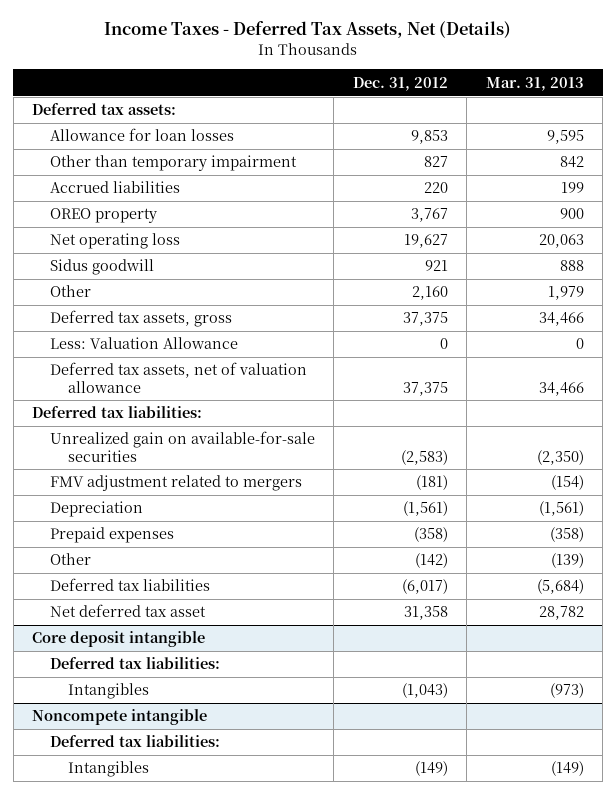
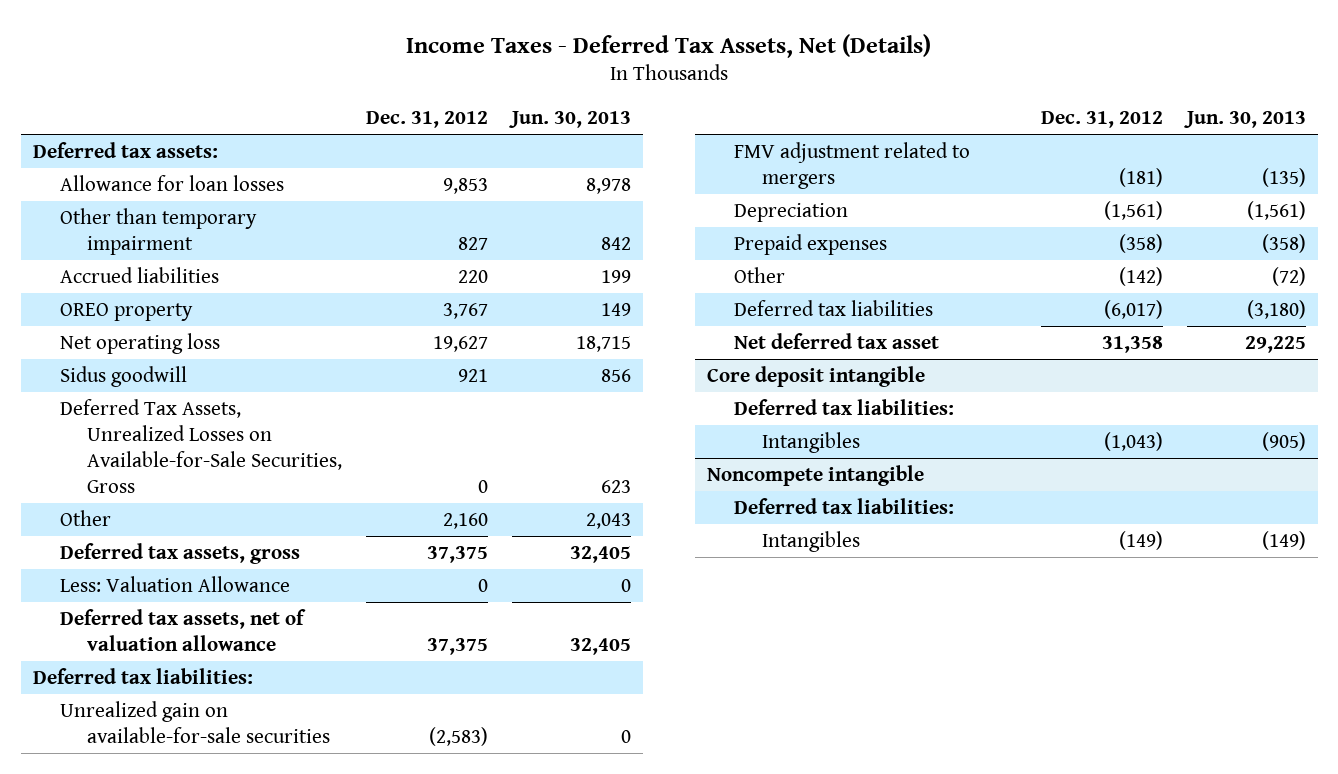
- | Dec. 31, 2012 | Mar. 31, 2013
+ | Dec. 31, 2012 | Jun. 30, 2013
+ Deferred Tax Assets, Unrealized Losses on Available-for-Sale Securities, Gross | 0 | 623

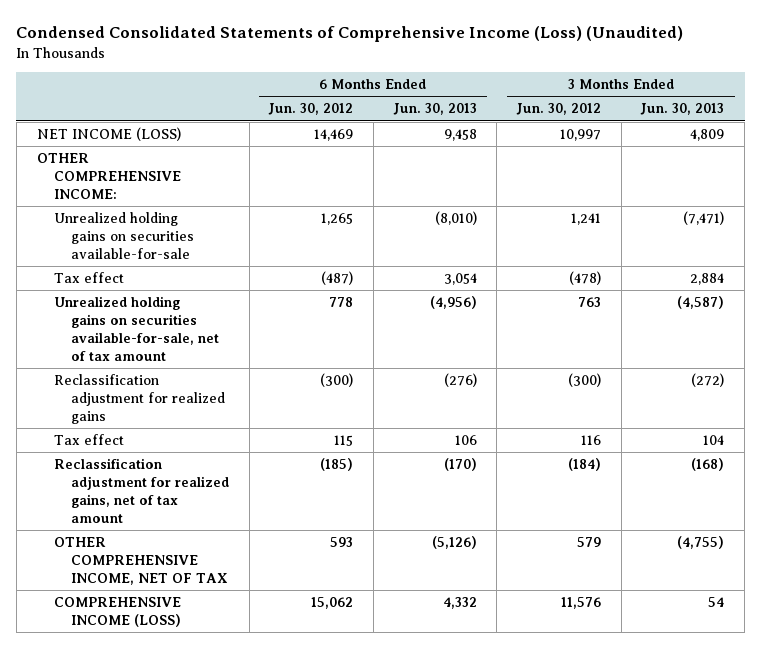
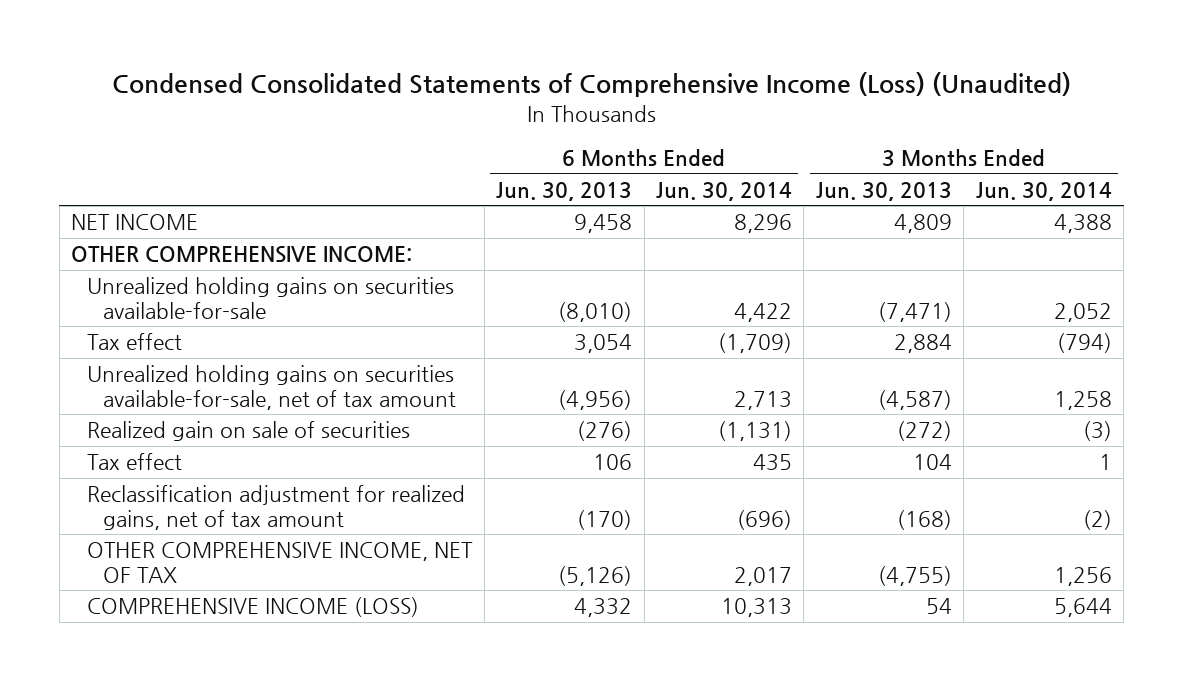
- | 6 Months Ended Jun. 30, 2012 | 6 Months Ended Jun. 30, 2013 | 3 Months Ended Jun. 30, 2012 | 3 Months Ended Jun. 30, 2013
+ | 6 Months Ended Jun. 30, 2013 | 6 Months Ended Jun. 30, 2014 | 3 Months Ended Jun. 30, 2013 | 3 Months Ended Jun. 30, 2014
- NET INCOME (LOSS) | 14,469 | 9,458 | 10,997 | 4,809
+ NET INCOME | 9,458 | 8,296 | 4,809 | 4,388
- Reclassification adjustment for realized gains | (300) | (276) | (300) | (272)
+ Realized gain on sale of securities | (276) | (1,131) | (272) | (3)

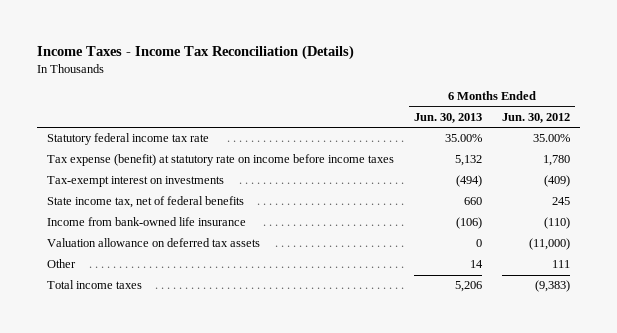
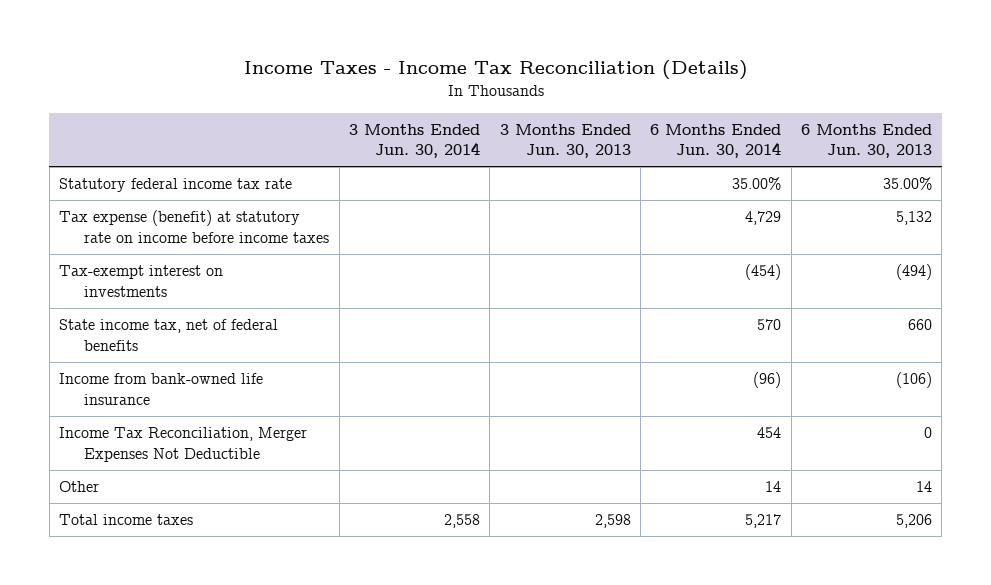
- | 6 Months Ended Jun. 30, 2013 | 6 Months Ended Jun. 30, 2012
+ | 3 Months Ended Jun. 30, 2014 | 3 Months Ended Jun. 30, 2013 | 6 Months Ended Jun. 30, 2014 | 6 Months Ended Jun. 30, 2013
- Valuation allowance on deferred tax assets | 0 | (11,000)
+ Income Tax Reconciliation, Merger Expenses Not Deductible | | | 454 | 0

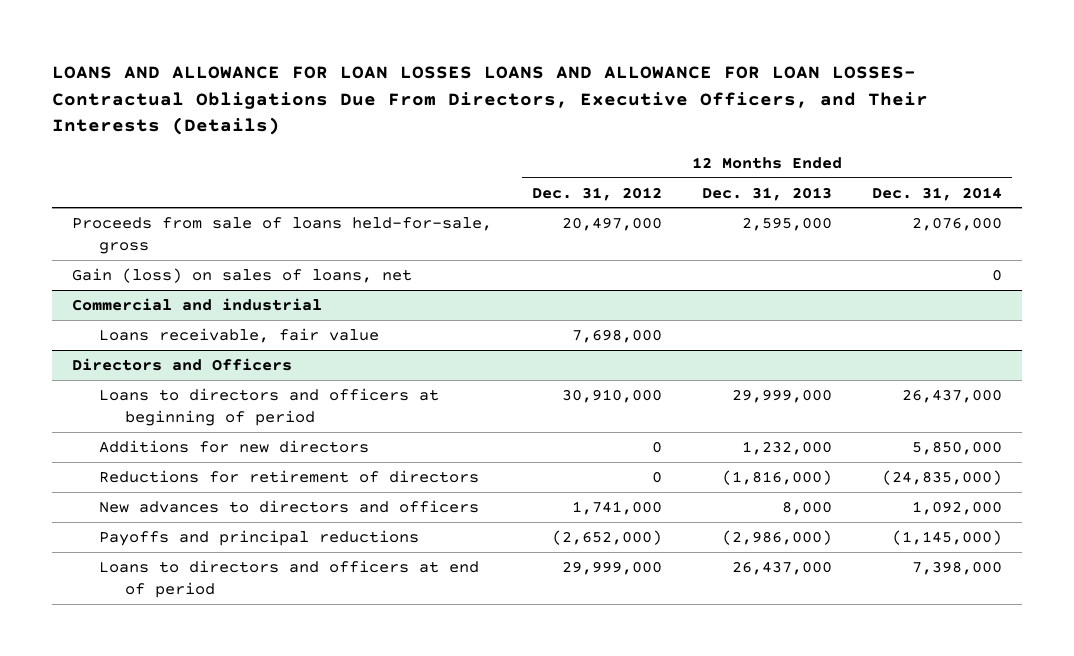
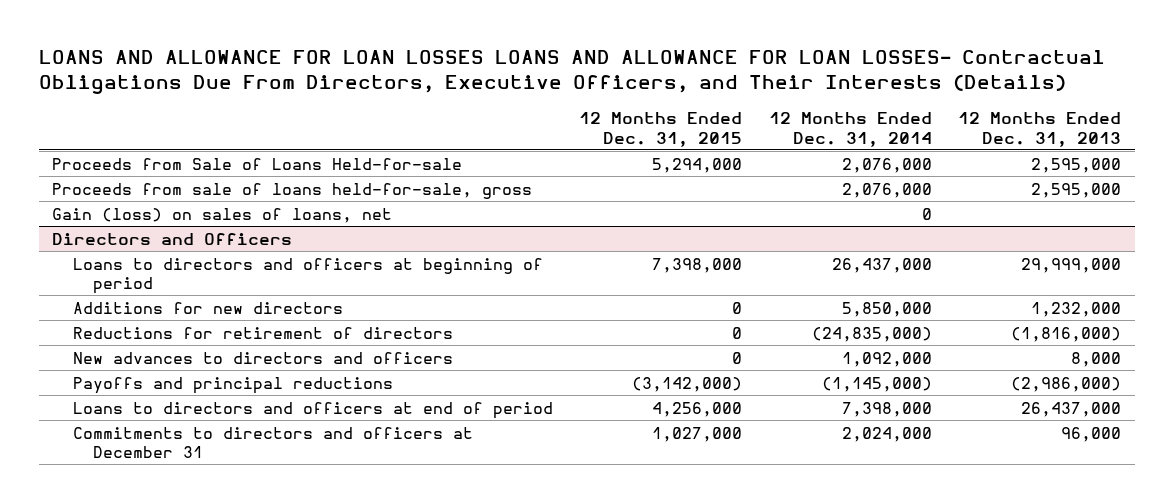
- | 12 Months Ended Dec. 31, 2012 | 12 Months Ended Dec. 31, 2013 | 12 Months Ended Dec. 31, 2014
+ | 12 Months Ended Dec. 31, 2015 | 12 Months Ended Dec. 31, 2014 | 12 Months Ended Dec. 31, 2013
+ Proceeds from Sale of Loans Held-for-sale | 5,294,000 | 2,076,000 | 2,595,000
- Commercial and industrial
- Loans receivable, fair value | 7,698,000 | |
@ Directors and Officers
+ Commitments to directors and officers at December 31 | 1,027,000 | 2,024,000 | 96,000

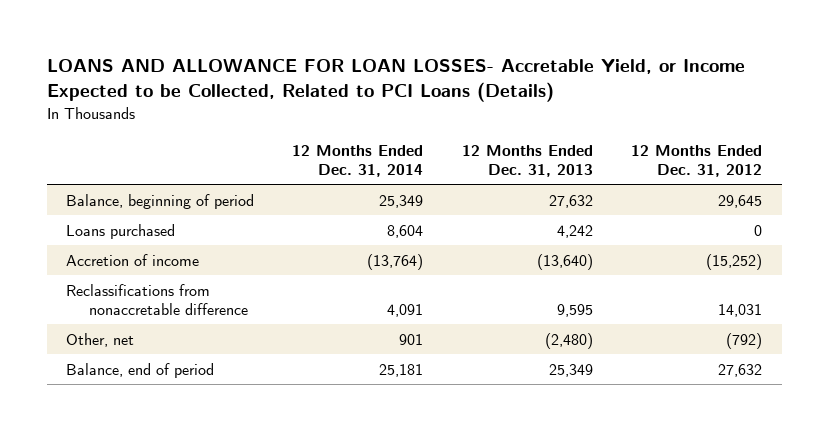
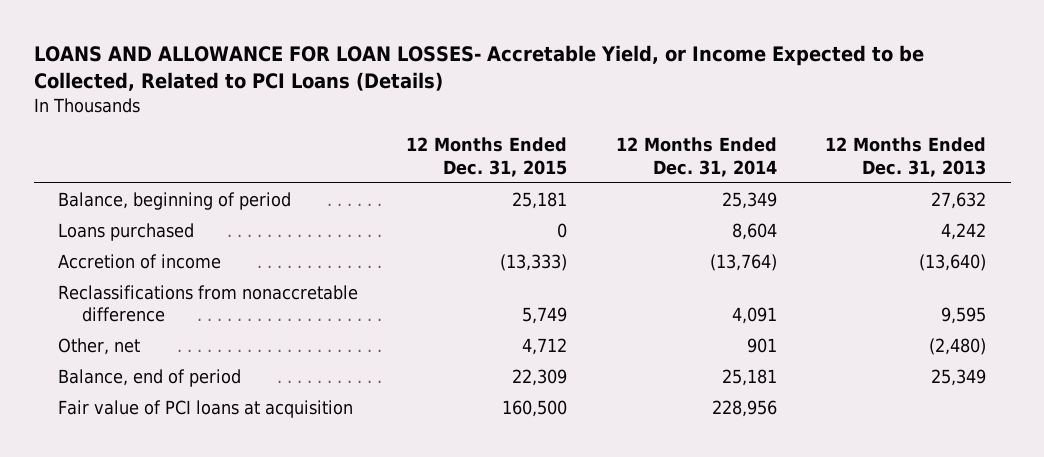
- | 12 Months Ended Dec. 31, 2014 | 12 Months Ended Dec. 31, 2013 | 12 Months Ended Dec. 31, 2012
+ | 12 Months Ended Dec. 31, 2015 | 12 Months Ended Dec. 31, 2014 | 12 Months Ended Dec. 31, 2013
+ Fair value of PCI loans at acquisition | 160,500 | 228,956 |

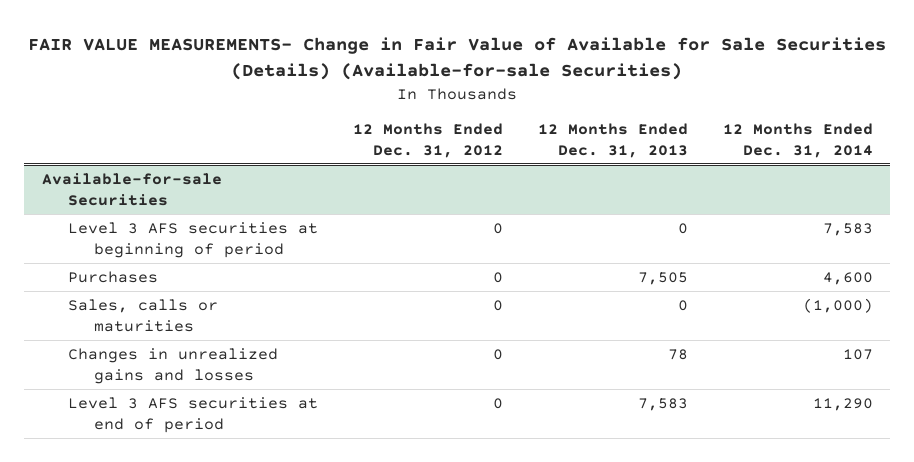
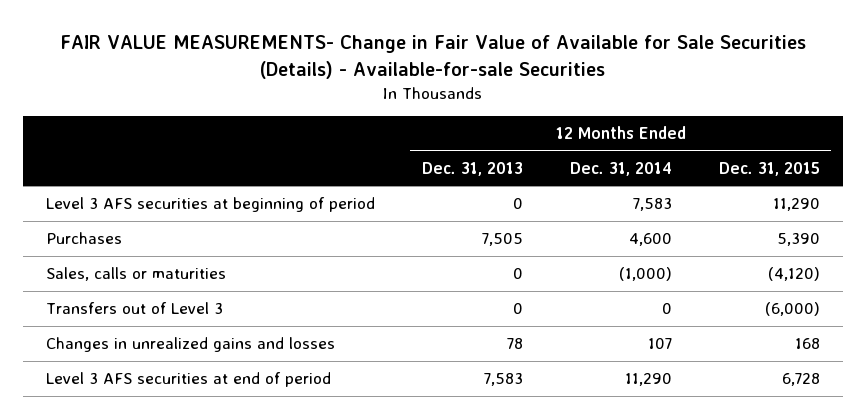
- FAIR VALUE MEASUREMENTS- Change in Fair Value of Available for Sale Securities (Details) (Available-for-sale Securities)
+ FAIR VALUE MEASUREMENTS- Change in Fair Value of Available for Sale Securities (Details) - Available-for-sale Securities
- | 12 Months Ended Dec. 31, 2012 | 12 Months Ended Dec. 31, 2013 | 12 Months Ended Dec. 31, 2014
+ | 12 Months Ended Dec. 31, 2013 | 12 Months Ended Dec. 31, 2014 | 12 Months Ended Dec. 31, 2015
- Available-for-sale Securities
+ Transfers out of Level 3 | 0 | 0 | (6,000)

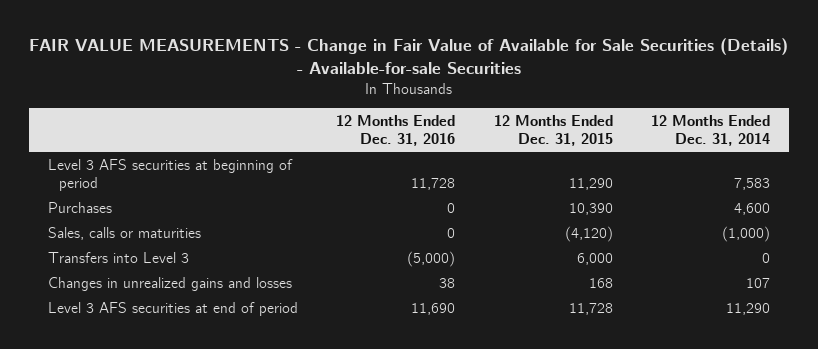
- FAIR VALUE MEASUREMENTS- Change in Fair Value of Available for Sale Securities (Details) - Available-for-sale Securities
+ FAIR VALUE MEASUREMENTS - Change in Fair Value of Available for Sale Securities (Details) - Available-for-sale Securities
- | 12 Months Ended Dec. 31, 2013 | 12 Months Ended Dec. 31, 2014 | 12 Months Ended Dec. 31, 2015
+ | 12 Months Ended Dec. 31, 2016 | 12 Months Ended Dec. 31, 2015 | 12 Months Ended Dec. 31, 2014
- Purchases | 7,505 | 4,600 | 5,390
+ Purchases | 0 | 10,390 | 4,600
- Transfers out of Level 3 | 0 | 0 | (6,000)
+ Transfers into Level 3 | (5,000) | 6,000 | 0
- Level 3 AFS securities at end of period | 7,583 | 11,290 | 6,728
+ Level 3 AFS securities at end of period | 11,690 | 11,728 | 11,290

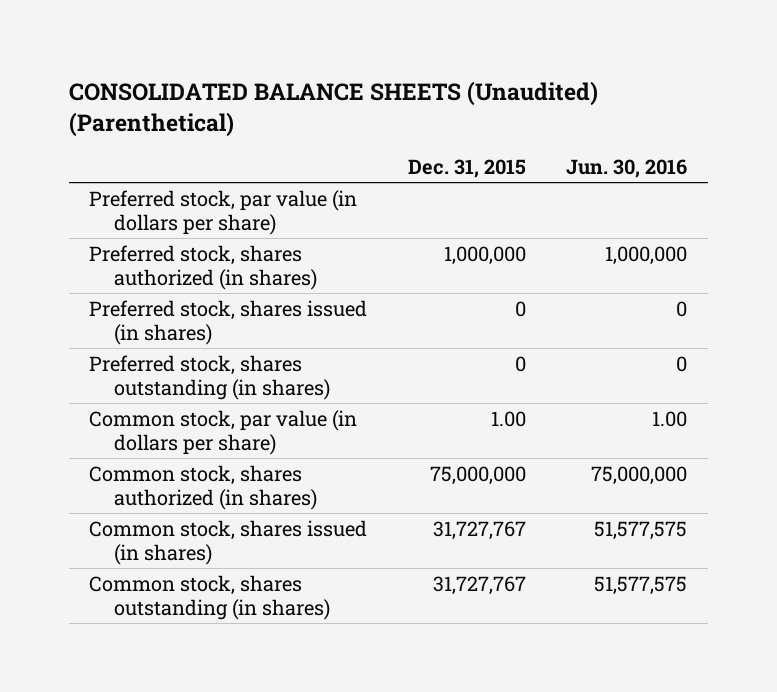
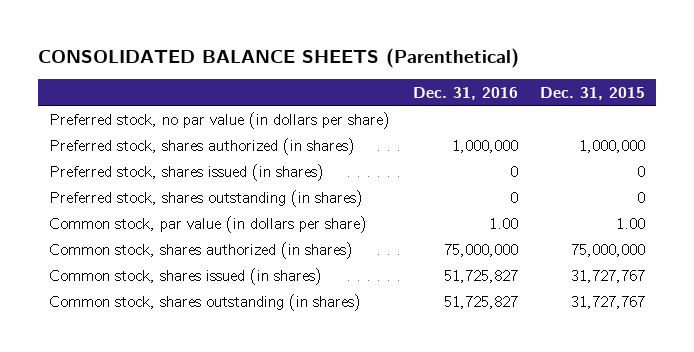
- CONSOLIDATED BALANCE SHEETS (Unaudited) (Parenthetical)
+ CONSOLIDATED BALANCE SHEETS (Parenthetical)
- | Dec. 31, 2015 | Jun. 30, 2016
+ | Dec. 31, 2016 | Dec. 31, 2015
- Preferred stock, par value (in dollars per share)
+ Preferred stock, no par value (in dollars per share)

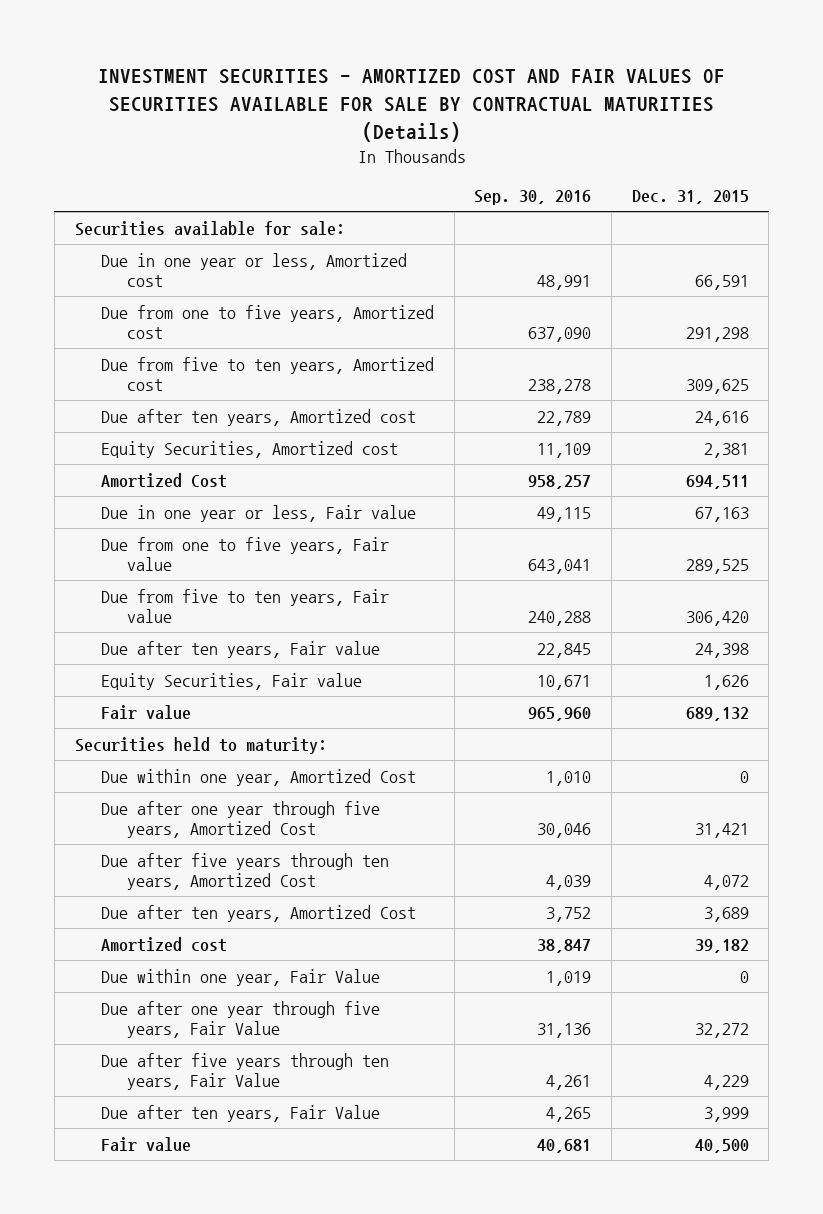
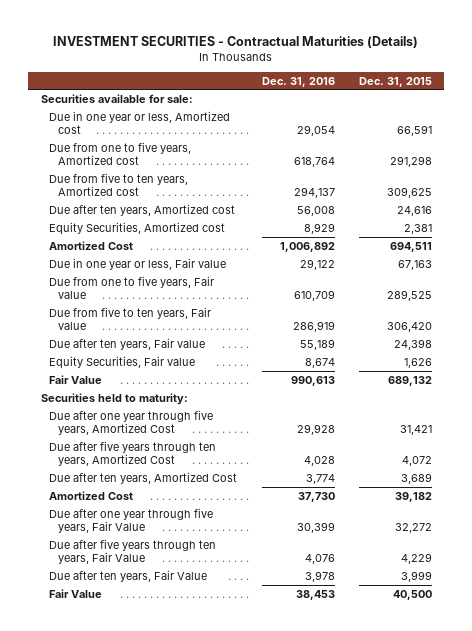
- INVESTMENT SECURITIES - AMORTIZED COST AND FAIR VALUES OF SECURITIES AVAILABLE FOR SALE BY CONTRACTUAL MATURITIES (Details)
+ INVESTMENT SECURITIES - Contractual Maturities (Details)
- | Sep. 30, 2016 | Dec. 31, 2015
+ | Dec. 31, 2016 | Dec. 31, 2015
- Fair value | 965,960 | 689,132
+ Fair Value | 990,613 | 689,132
- Due within one year, Amortized Cost | 1,010 | 0
- Amortized cost | 38,847 | 39,182
- Due within one year, Fair Value | 1,019 | 0
+ Amortized Cost | 37,730 | 39,182
- Fair value | 40,681 | 40,500
+ Fair Value | 38,453 | 40,500

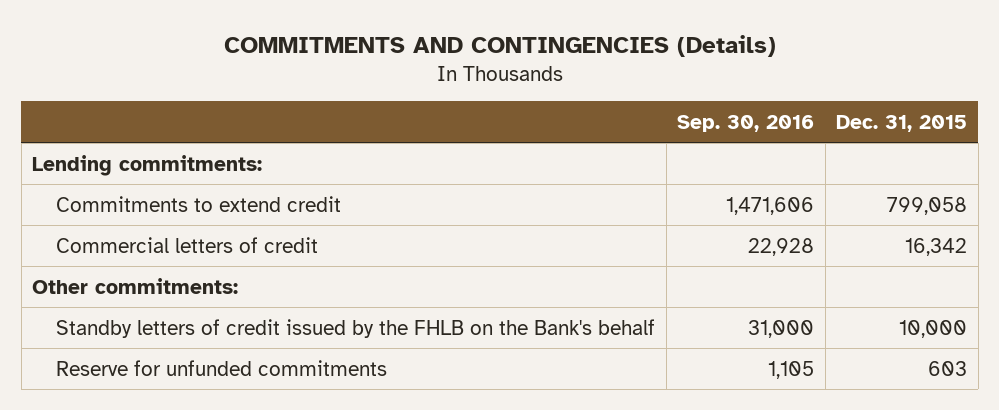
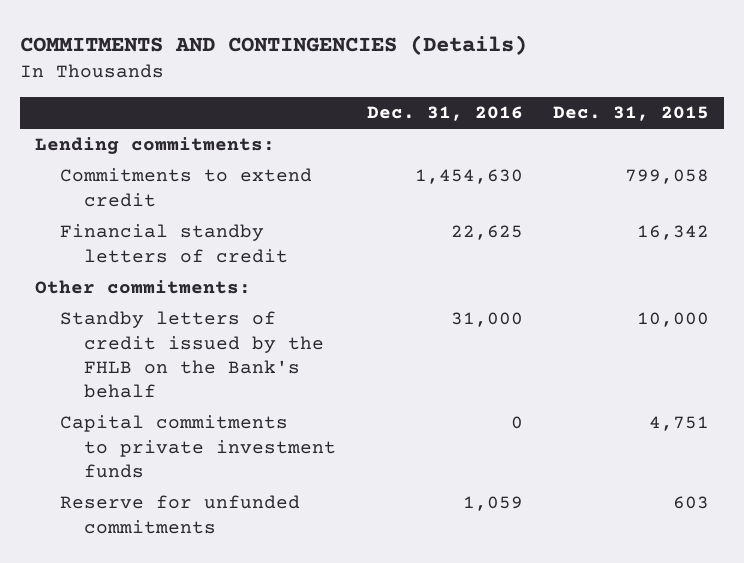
- | Sep. 30, 2016 | Dec. 31, 2015
+ | Dec. 31, 2016 | Dec. 31, 2015
- Commercial letters of credit | 22,928 | 16,342
+ Financial standby letters of credit | 22,625 | 16,342
+ Capital commitments to private investment funds | 0 | 4,751

